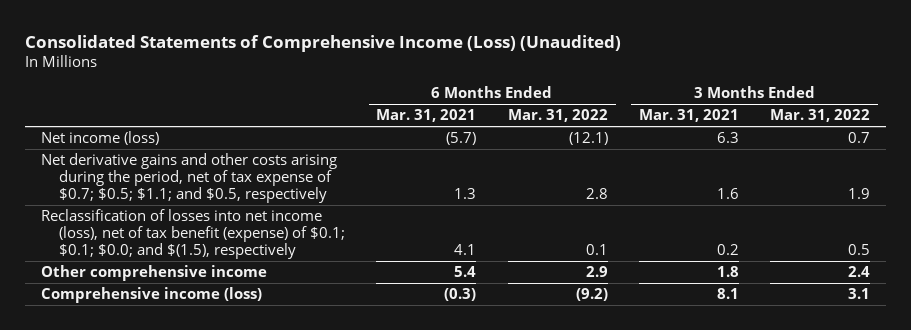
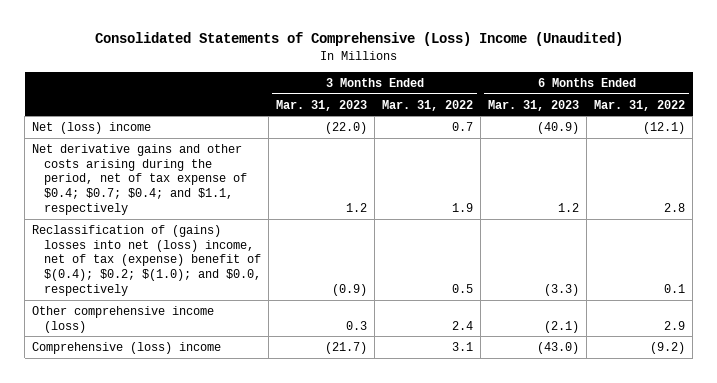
- Consolidated Statements of Comprehensive Income (Loss) (Unaudited)
+ Consolidated Statements of Comprehensive (Loss) Income (Unaudited)
- | 6 Months Ended Mar. 31, 2021 | 6 Months Ended Mar. 31, 2022 | 3 Months Ended Mar. 31, 2021 | 3 Months Ended Mar. 31, 2022
+ | 3 Months Ended Mar. 31, 2023 | 3 Months Ended Mar. 31, 2022 | 6 Months Ended Mar. 31, 2023 | 6 Months Ended Mar. 31, 2022
- Net income (loss) | (5.7) | (12.1) | 6.3 | 0.7
- Net derivative gains and other costs arising during the period, net of tax expense of $0.7; $0.5; $1.1; and $0.5, respectively | 1.3 | 2.8 | 1.6 | 1.9
- Reclassification of losses into net income (loss), net of tax benefit (expense) of $0.1; $0.1; $0.0; and $(1.5), respectively | 4.1 | 0.1 | 0.2 | 0.5
- Other comprehensive income | 5.4 | 2.9 | 1.8 | 2.4
- Comprehensive income (loss) | (0.3) | (9.2) | 8.1 | 3.1
+ Net (loss) income | (22.0) | 0.7 | (40.9) | (12.1)
+ Net derivative gains and other costs arising during the period, net of tax expense of $0.4; $0.7; $0.4; and $1.1, respectively | 1.2 | 1.9 | 1.2 | 2.8
+ Reclassification of (gains) losses into net (loss) income, net of tax (expense) benefit of $(0.4); $0.2; $(1.0); and $0.0, respectively | (0.9) | 0.5 | (3.3) | 0.1
+ Other comprehensive income (loss) | 0.3 | 2.4 | (2.1) | 2.9
+ Comprehensive (loss) income | (21.7) | 3.1 | (43.0) | (9.2)

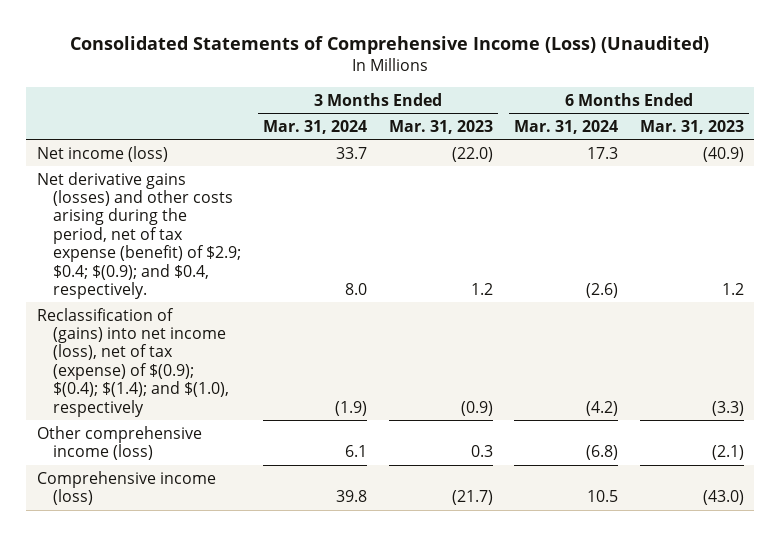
- Consolidated Statements of Comprehensive (Loss) Income (Unaudited)
+ Consolidated Statements of Comprehensive Income (Loss) (Unaudited)
- | 3 Months Ended Mar. 31, 2023 | 3 Months Ended Mar. 31, 2022 | 6 Months Ended Mar. 31, 2023 | 6 Months Ended Mar. 31, 2022
+ | 3 Months Ended Mar. 31, 2024 | 3 Months Ended Mar. 31, 2023 | 6 Months Ended Mar. 31, 2024 | 6 Months Ended Mar. 31, 2023
- Net (loss) income | (22.0) | 0.7 | (40.9) | (12.1)
- Net derivative gains and other costs arising during the period, net of tax expense of $0.4; $0.7; $0.4; and $1.1, respectively | 1.2 | 1.9 | 1.2 | 2.8
- Reclassification of (gains) losses into net (loss) income, net of tax (expense) benefit of $(0.4); $0.2; $(1.0); and $0.0, respectively | (0.9) | 0.5 | (3.3) | 0.1
+ Net income (loss) | 33.7 | (22.0) | 17.3 | (40.9)
+ Net derivative gains (losses) and other costs arising during the period, net of tax expense (benefit) of $2.9; $0.4; $(0.9); and $0.4, respectively. | 8.0 | 1.2 | (2.6) | 1.2
+ Reclassification of (gains) into net income (loss), net of tax (expense) of $(0.9); $(0.4); $(1.4); and $(1.0), respectively | (1.9) | (0.9) | (4.2) | (3.3)
- Comprehensive (loss) income | (21.7) | 3.1 | (43.0) | (9.2)
+ Comprehensive income (loss) | 39.8 | (21.7) | 10.5 | (43.0)

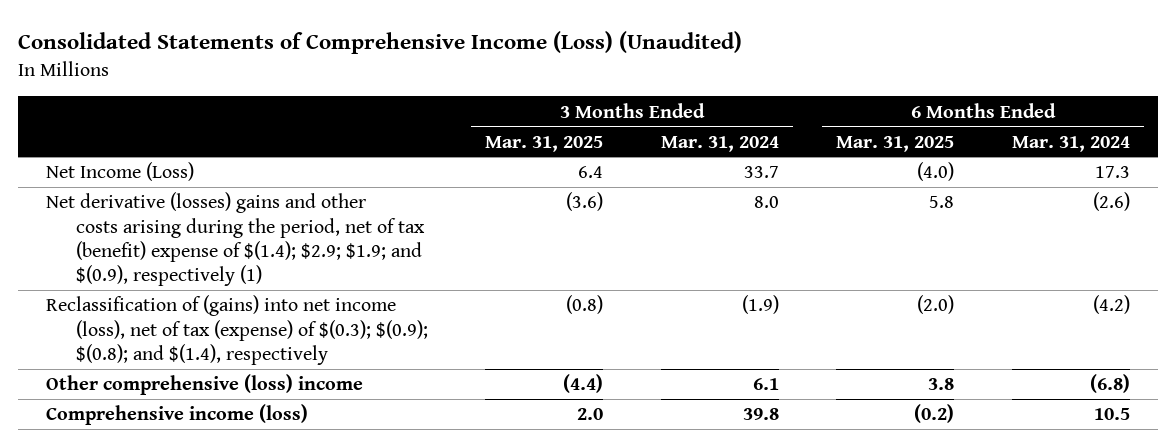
- | 3 Months Ended Mar. 31, 2024 | 3 Months Ended Mar. 31, 2023 | 6 Months Ended Mar. 31, 2024 | 6 Months Ended Mar. 31, 2023
+ | 3 Months Ended Mar. 31, 2025 | 3 Months Ended Mar. 31, 2024 | 6 Months Ended Mar. 31, 2025 | 6 Months Ended Mar. 31, 2024
- Net income (loss) | 33.7 | (22.0) | 17.3 | (40.9)
- Net derivative gains (losses) and other costs arising during the period, net of tax expense (benefit) of $2.9; $0.4; $(0.9); and $0.4, respectively. | 8.0 | 1.2 | (2.6) | 1.2
- Reclassification of (gains) into net income (loss), net of tax (expense) of $(0.9); $(0.4); $(1.4); and $(1.0), respectively | (1.9) | (0.9) | (4.2) | (3.3)
- Other comprehensive income (loss) | 6.1 | 0.3 | (6.8) | (2.1)
+ Net Income (Loss) | 6.4 | 33.7 | (4.0) | 17.3
+ Net derivative (losses) gains and other costs arising during the period, net of tax (benefit) expense of $(1.4); $2.9; $1.9; and $(0.9), respectively (1) | (3.6) | 8.0 | 5.8 | (2.6)
+ Reclassification of (gains) into net income (loss), net of tax (expense) of $(0.3); $(0.9); $(0.8); and $(1.4), respectively | (0.8) | (1.9) | (2.0) | (4.2)
+ Other comprehensive (loss) income | (4.4) | 6.1 | 3.8 | (6.8)

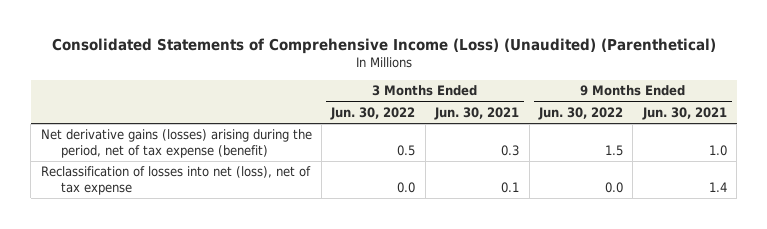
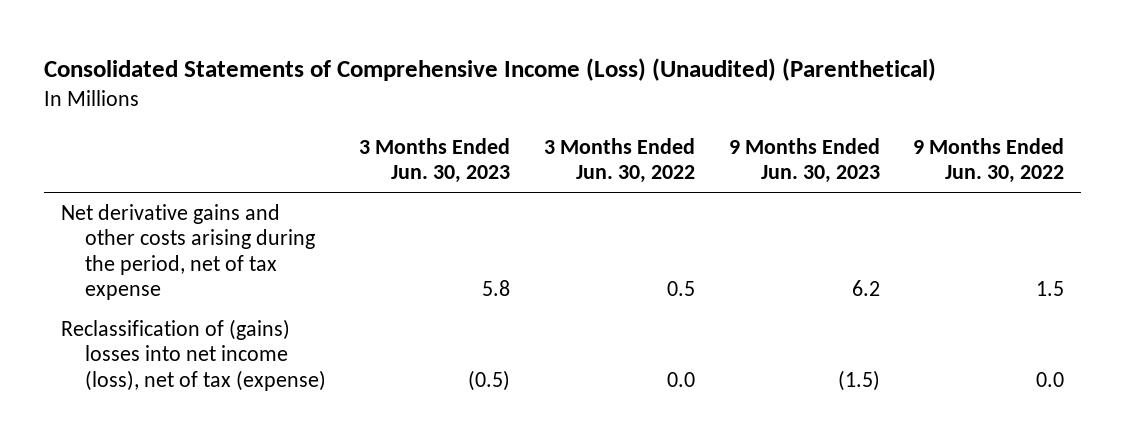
- | 3 Months Ended Jun. 30, 2022 | 3 Months Ended Jun. 30, 2021 | 9 Months Ended Jun. 30, 2022 | 9 Months Ended Jun. 30, 2021
+ | 3 Months Ended Jun. 30, 2023 | 3 Months Ended Jun. 30, 2022 | 9 Months Ended Jun. 30, 2023 | 9 Months Ended Jun. 30, 2022
- Net derivative gains (losses) arising during the period, net of tax expense (benefit) | 0.5 | 0.3 | 1.5 | 1.0
- Reclassification of losses into net (loss), net of tax expense | 0.0 | 0.1 | 0.0 | 1.4
+ Net derivative gains and other costs arising during the period, net of tax expense | 5.8 | 0.5 | 6.2 | 1.5
+ Reclassification of (gains) losses into net income (loss), net of tax (expense) | (0.5) | 0.0 | (1.5) | 0.0

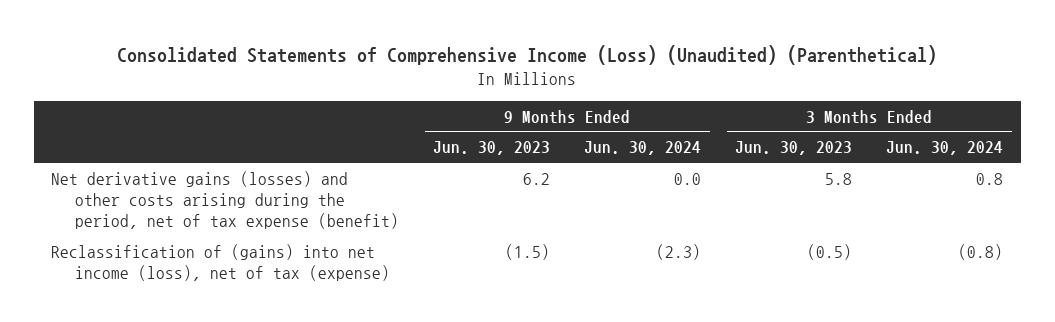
- | 3 Months Ended Jun. 30, 2023 | 3 Months Ended Jun. 30, 2022 | 9 Months Ended Jun. 30, 2023 | 9 Months Ended Jun. 30, 2022
+ | 9 Months Ended Jun. 30, 2023 | 9 Months Ended Jun. 30, 2024 | 3 Months Ended Jun. 30, 2023 | 3 Months Ended Jun. 30, 2024
- Net derivative gains and other costs arising during the period, net of tax expense | 5.8 | 0.5 | 6.2 | 1.5
- Reclassification of (gains) losses into net income (loss), net of tax (expense) | (0.5) | 0.0 | (1.5) | 0.0
+ Net derivative gains (losses) and other costs arising during the period, net of tax expense (benefit) | 6.2 | 0.0 | 5.8 | 0.8
+ Reclassification of (gains) into net income (loss), net of tax (expense) | (1.5) | (2.3) | (0.5) | (0.8)

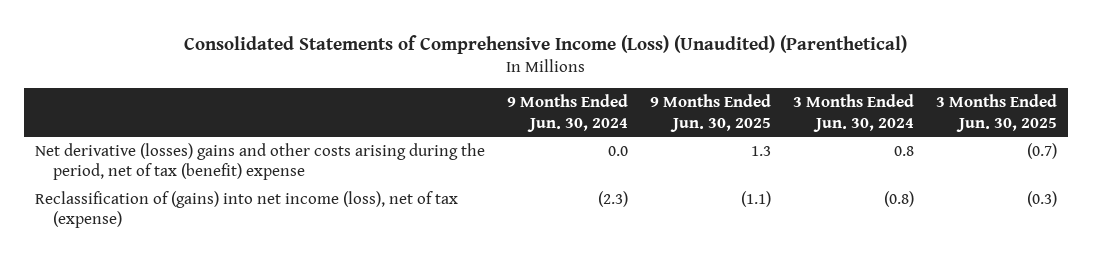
- | 9 Months Ended Jun. 30, 2023 | 9 Months Ended Jun. 30, 2024 | 3 Months Ended Jun. 30, 2023 | 3 Months Ended Jun. 30, 2024
+ | 9 Months Ended Jun. 30, 2024 | 9 Months Ended Jun. 30, 2025 | 3 Months Ended Jun. 30, 2024 | 3 Months Ended Jun. 30, 2025
- Net derivative gains (losses) and other costs arising during the period, net of tax expense (benefit) | 6.2 | 0.0 | 5.8 | 0.8
+ Net derivative (losses) gains and other costs arising during the period, net of tax (benefit) expense | 0.0 | 1.3 | 0.8 | (0.7)

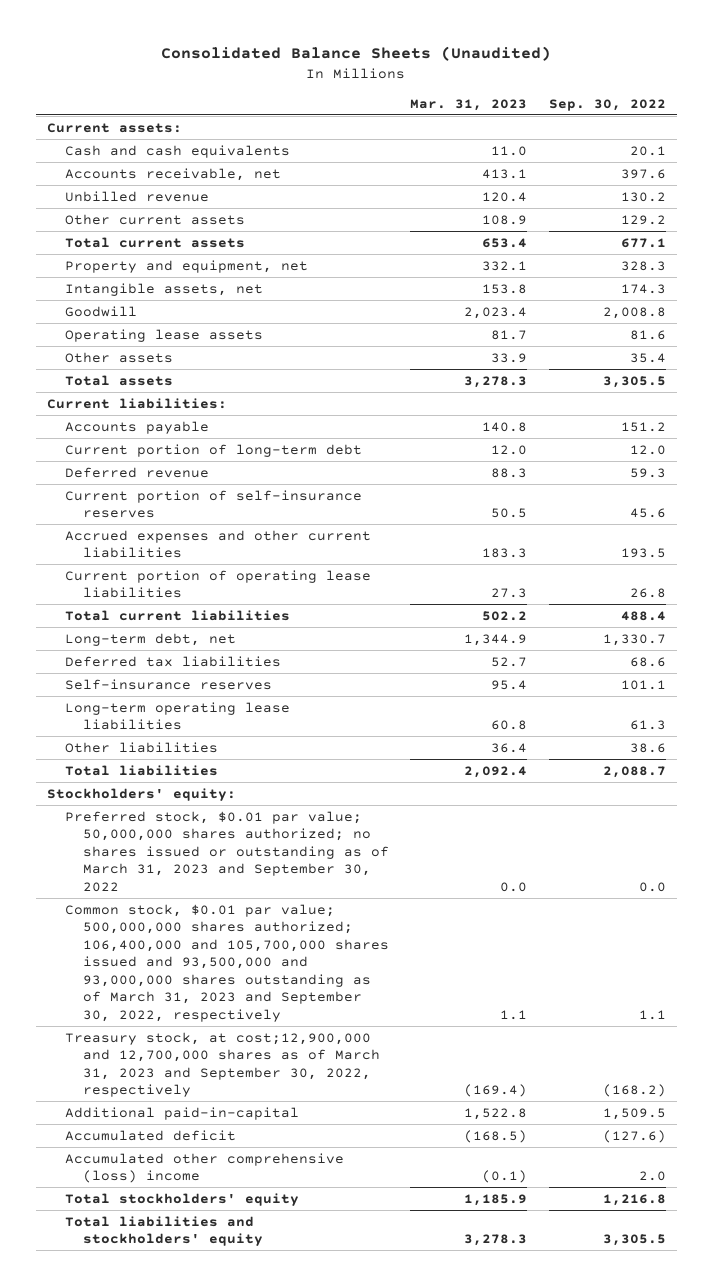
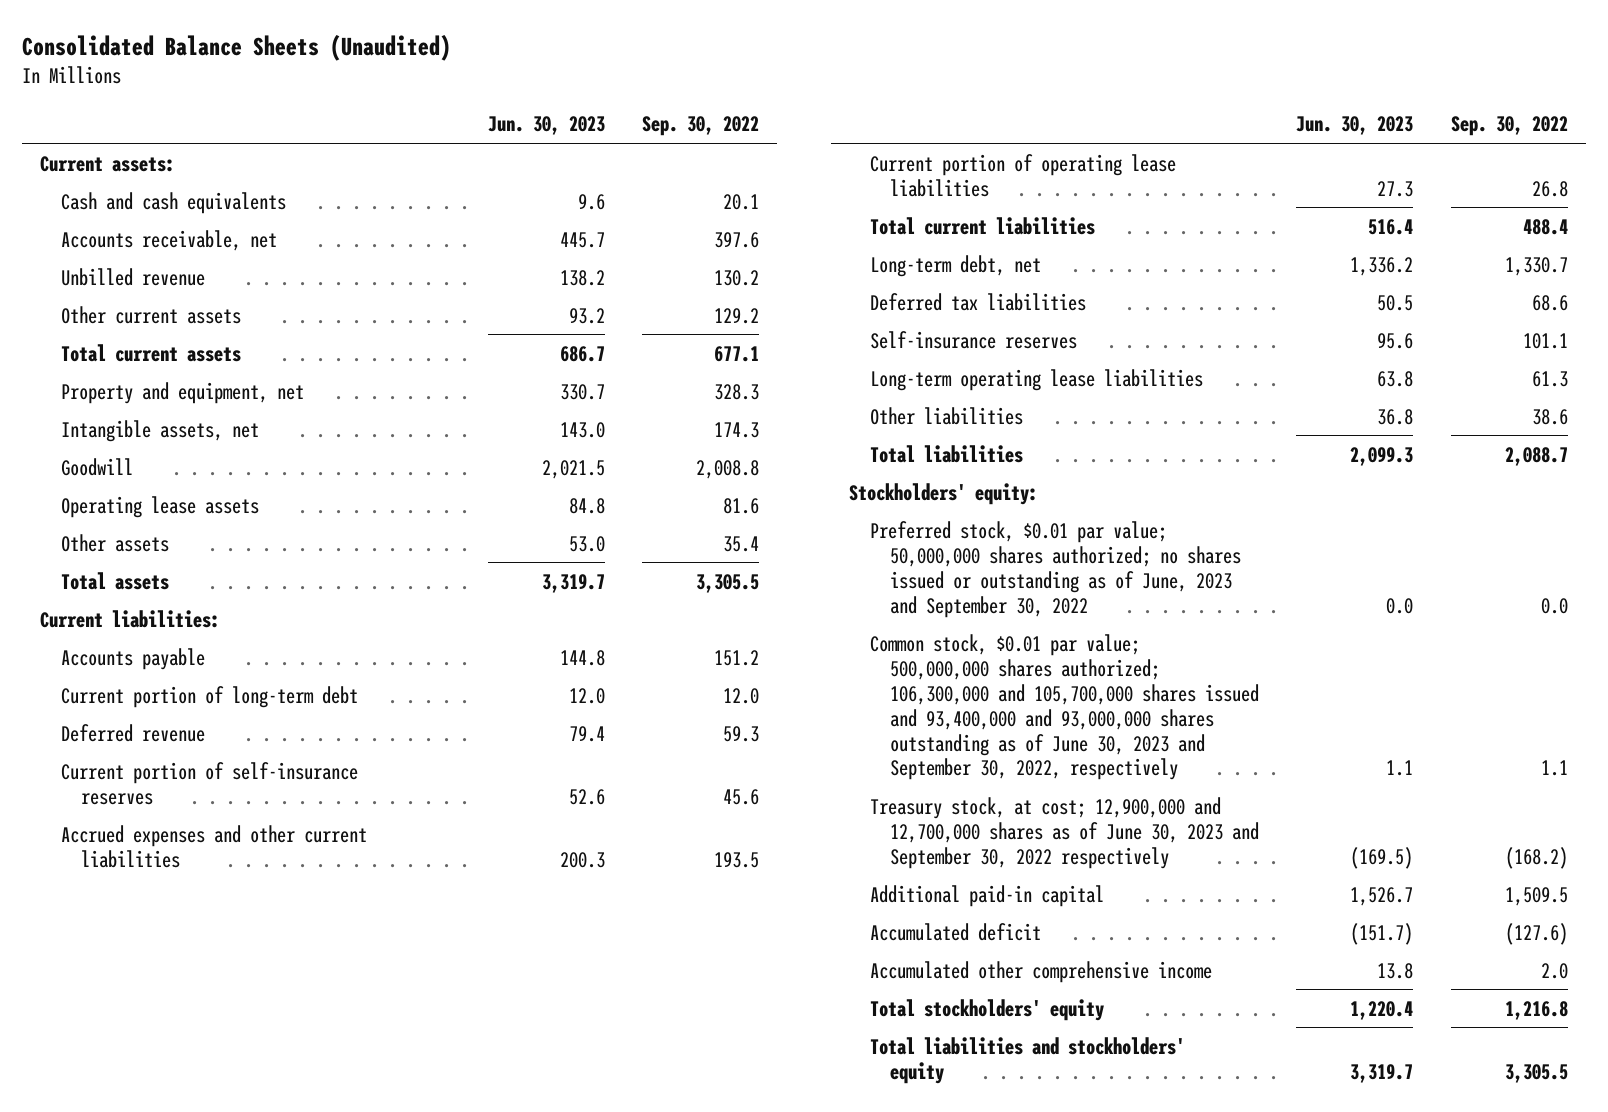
- | Mar. 31, 2023 | Sep. 30, 2022
+ | Jun. 30, 2023 | Sep. 30, 2022
- Preferred stock, $0.01 par value; 50,000,000 shares authorized; no shares issued or outstanding as of March 31, 2023 and September 30, 2022 | 0.0 | 0.0
- Common stock, $0.01 par value; 500,000,000 shares authorized; 106,400,000 and 105,700,000 shares issued and 93,500,000 and 93,000,000 shares outstanding as of March 31, 2023 and September 30, 2022, respectively | 1.1 | 1.1
- Treasury stock, at cost;12,900,000 and 12,700,000 shares as of March 31, 2023 and September 30, 2022, respectively | (169.4) | (168.2)
- Additional paid-in-capital | 1,522.8 | 1,509.5
+ Preferred stock, $0.01 par value; 50,000,000 shares authorized; no shares issued or outstanding as of June, 2023 and September 30, 2022 | 0.0 | 0.0
+ Common stock, $0.01 par value; 500,000,000 shares authorized; 106,300,000 and 105,700,000 shares issued and 93,400,000 and 93,000,000 shares outstanding as of June 30, 2023 and September 30, 2022, respectively | 1.1 | 1.1
+ Treasury stock, at cost; 12,900,000 and 12,700,000 shares as of June 30, 2023 and September 30, 2022 respectively | (169.5) | (168.2)
+ Additional paid-in capital | 1,526.7 | 1,509.5
- Accumulated other comprehensive (loss) income | (0.1) | 2.0
+ Accumulated other comprehensive income | 13.8 | 2.0

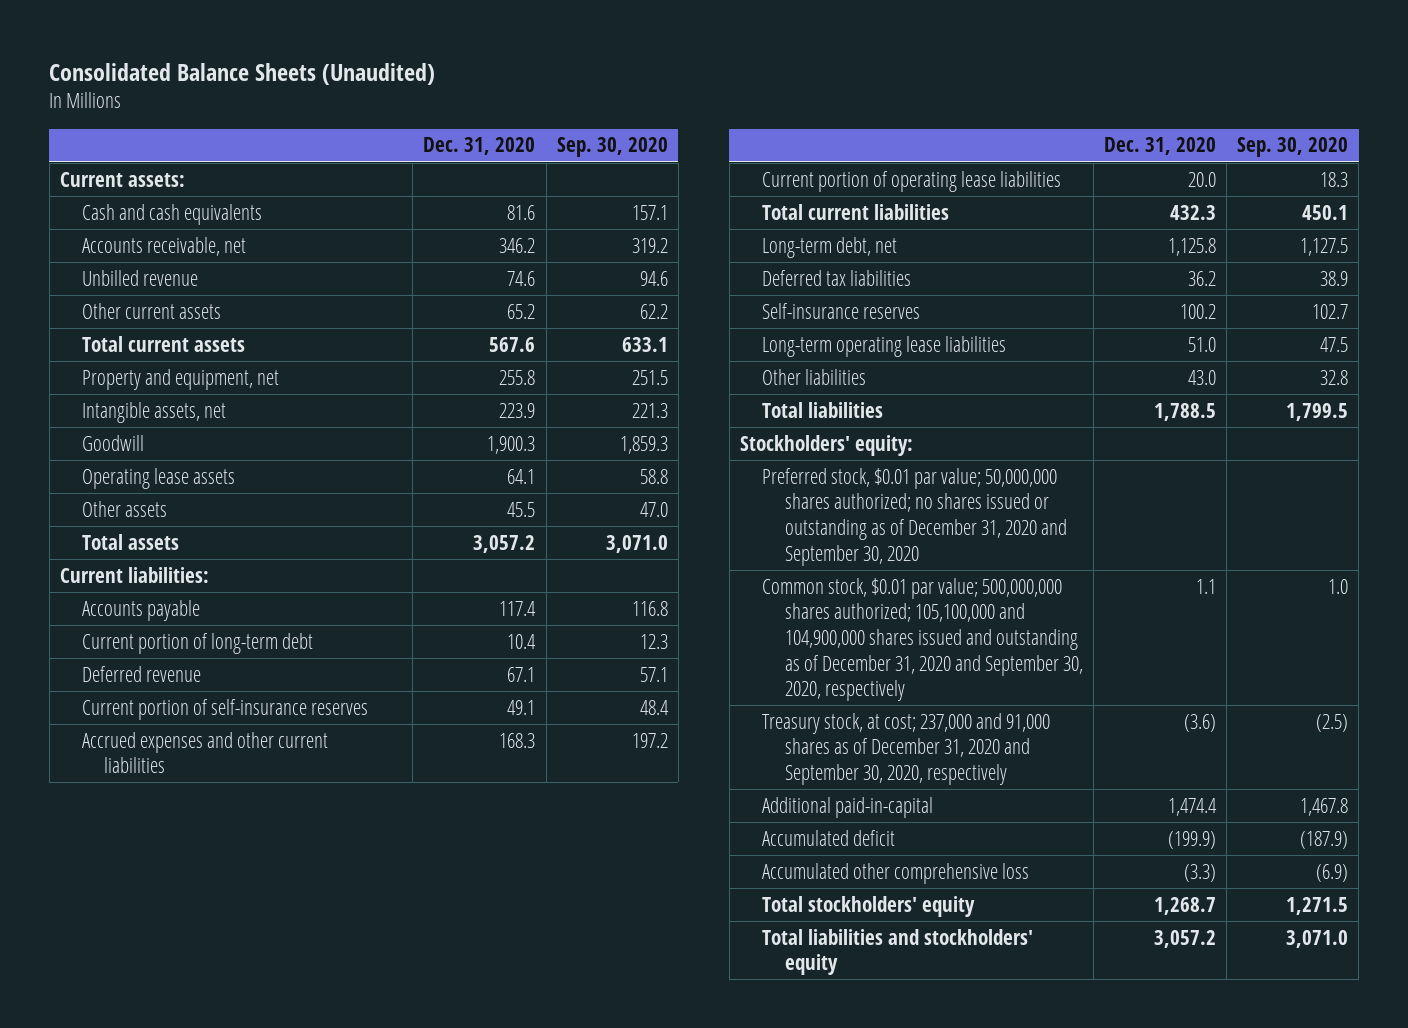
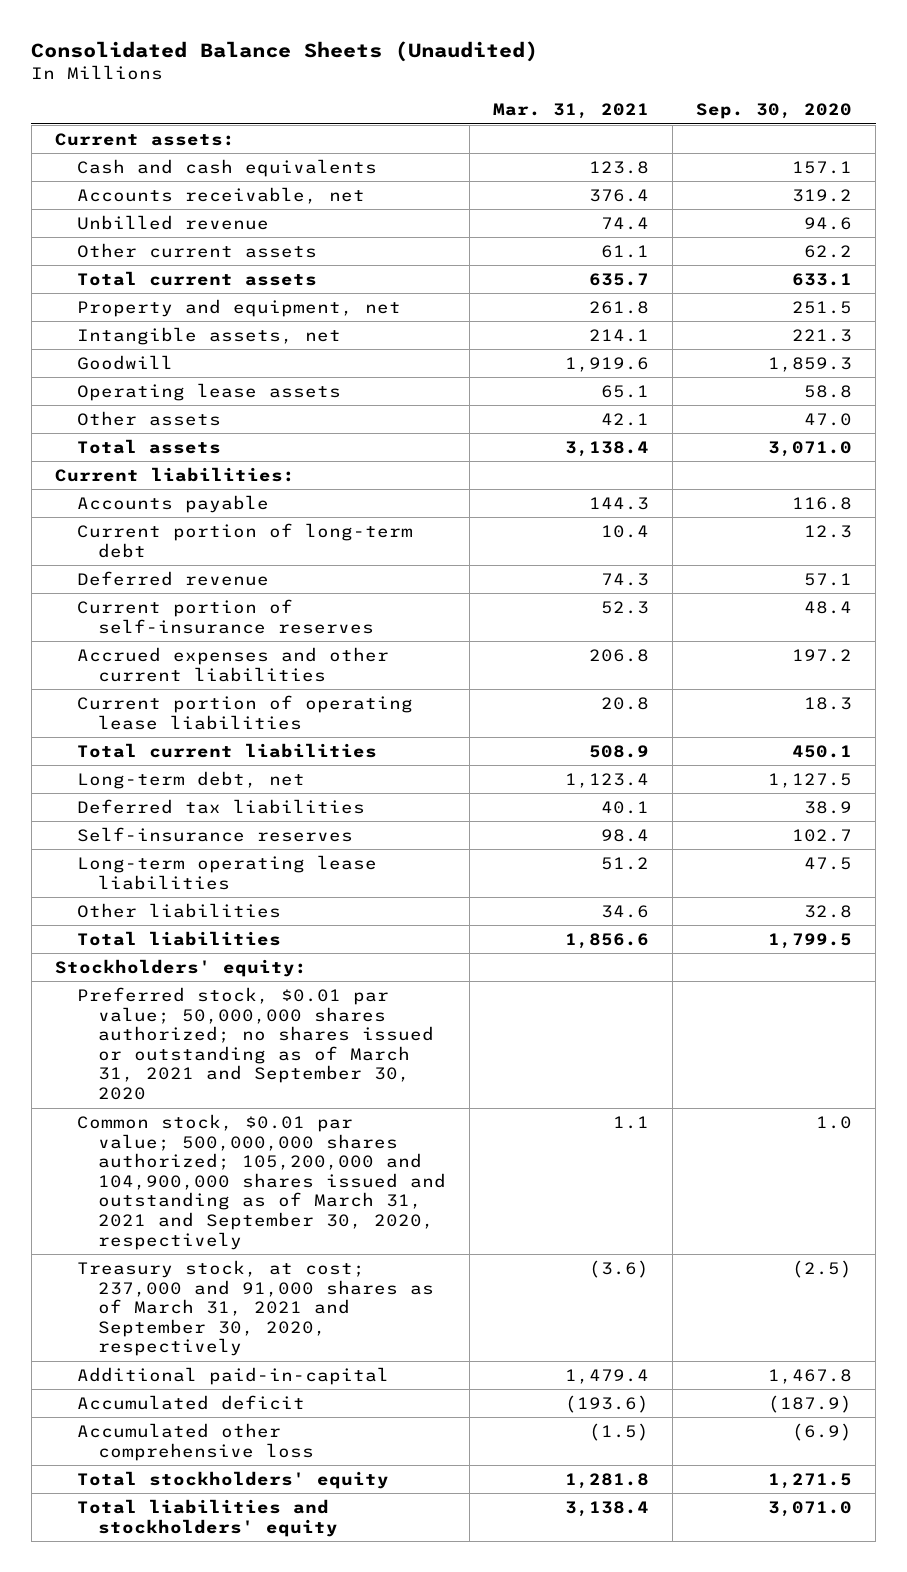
- | Dec. 31, 2020 | Sep. 30, 2020
+ | Mar. 31, 2021 | Sep. 30, 2020
- Preferred stock, $0.01 par value; 50,000,000 shares authorized; no shares issued or outstanding as of December 31, 2020 and September 30, 2020
- Common stock, $0.01 par value; 500,000,000 shares authorized; 105,100,000 and 104,900,000 shares issued and outstanding as of December 31, 2020 and September 30, 2020, respectively | 1.1 | 1.0
- Treasury stock, at cost; 237,000 and 91,000 shares as of December 31, 2020 and September 30, 2020, respectively | (3.6) | (2.5)
+ Preferred stock, $0.01 par value; 50,000,000 shares authorized; no shares issued or outstanding as of March 31, 2021 and September 30, 2020
+ Common stock, $0.01 par value; 500,000,000 shares authorized; 105,200,000 and 104,900,000 shares issued and outstanding as of March 31, 2021 and September 30, 2020, respectively | 1.1 | 1.0
+ Treasury stock, at cost; 237,000 and 91,000 shares as of March 31, 2021 and September 30, 2020, respectively | (3.6) | (2.5)

